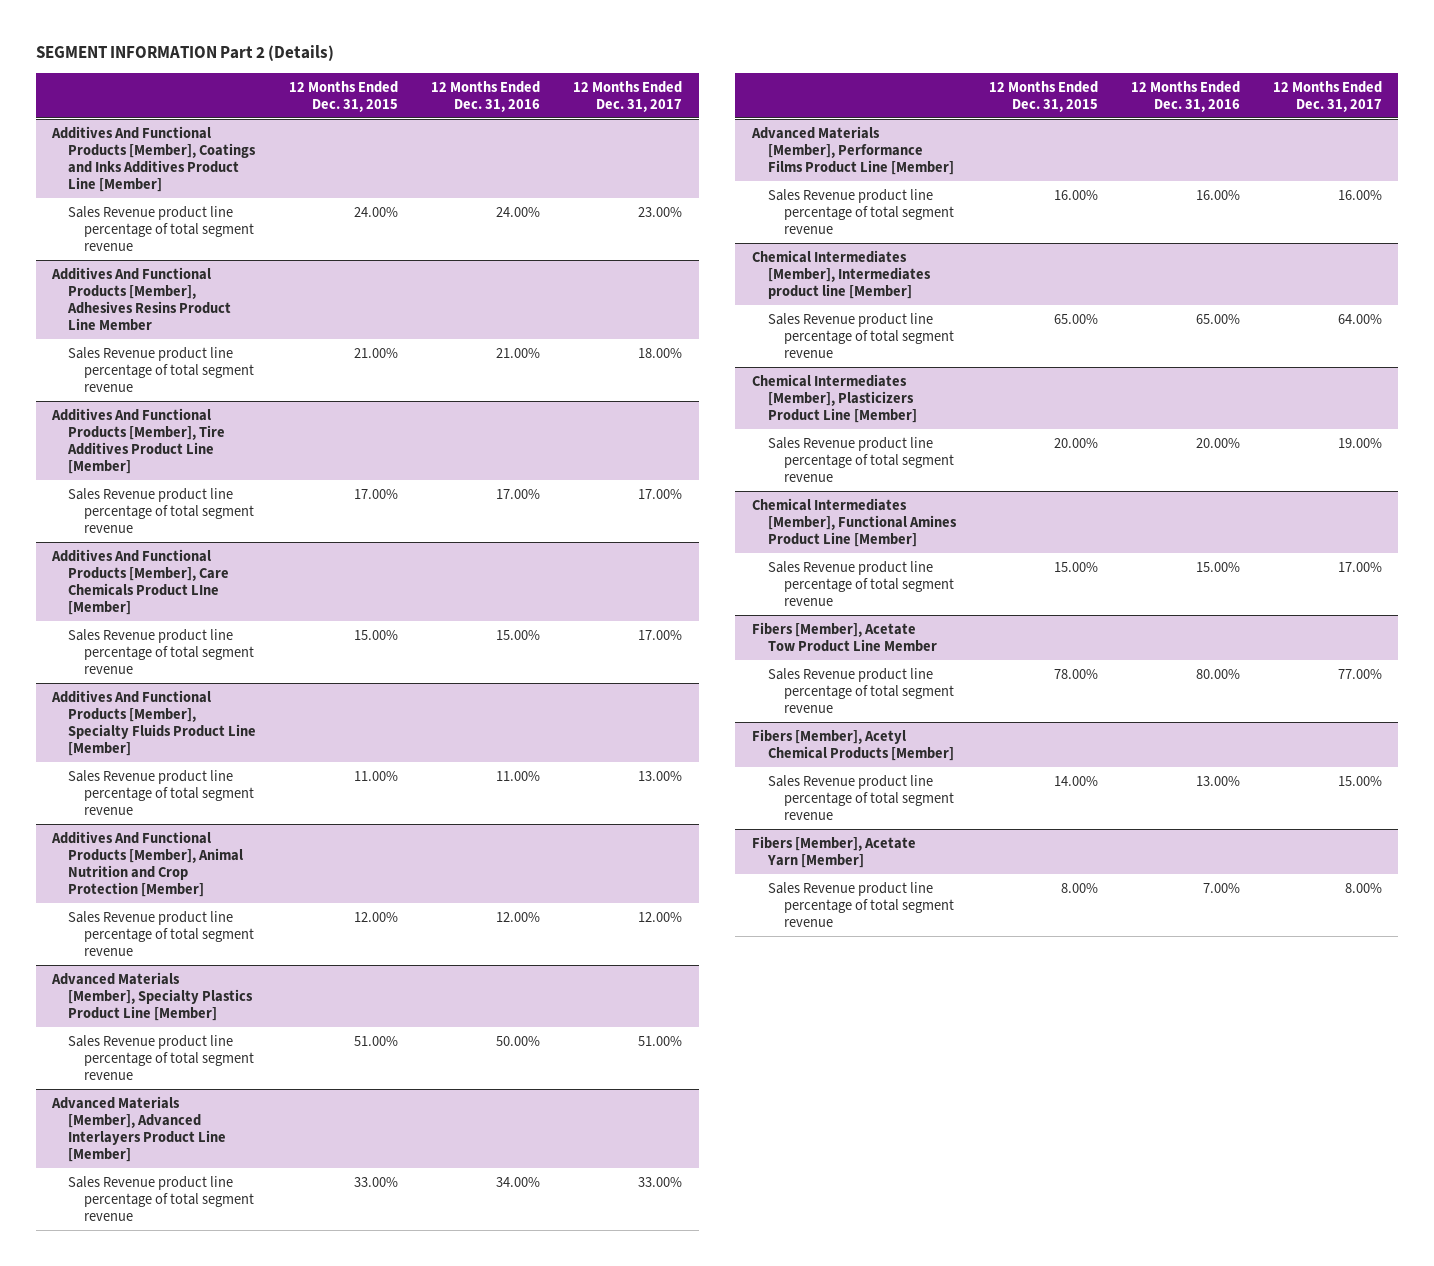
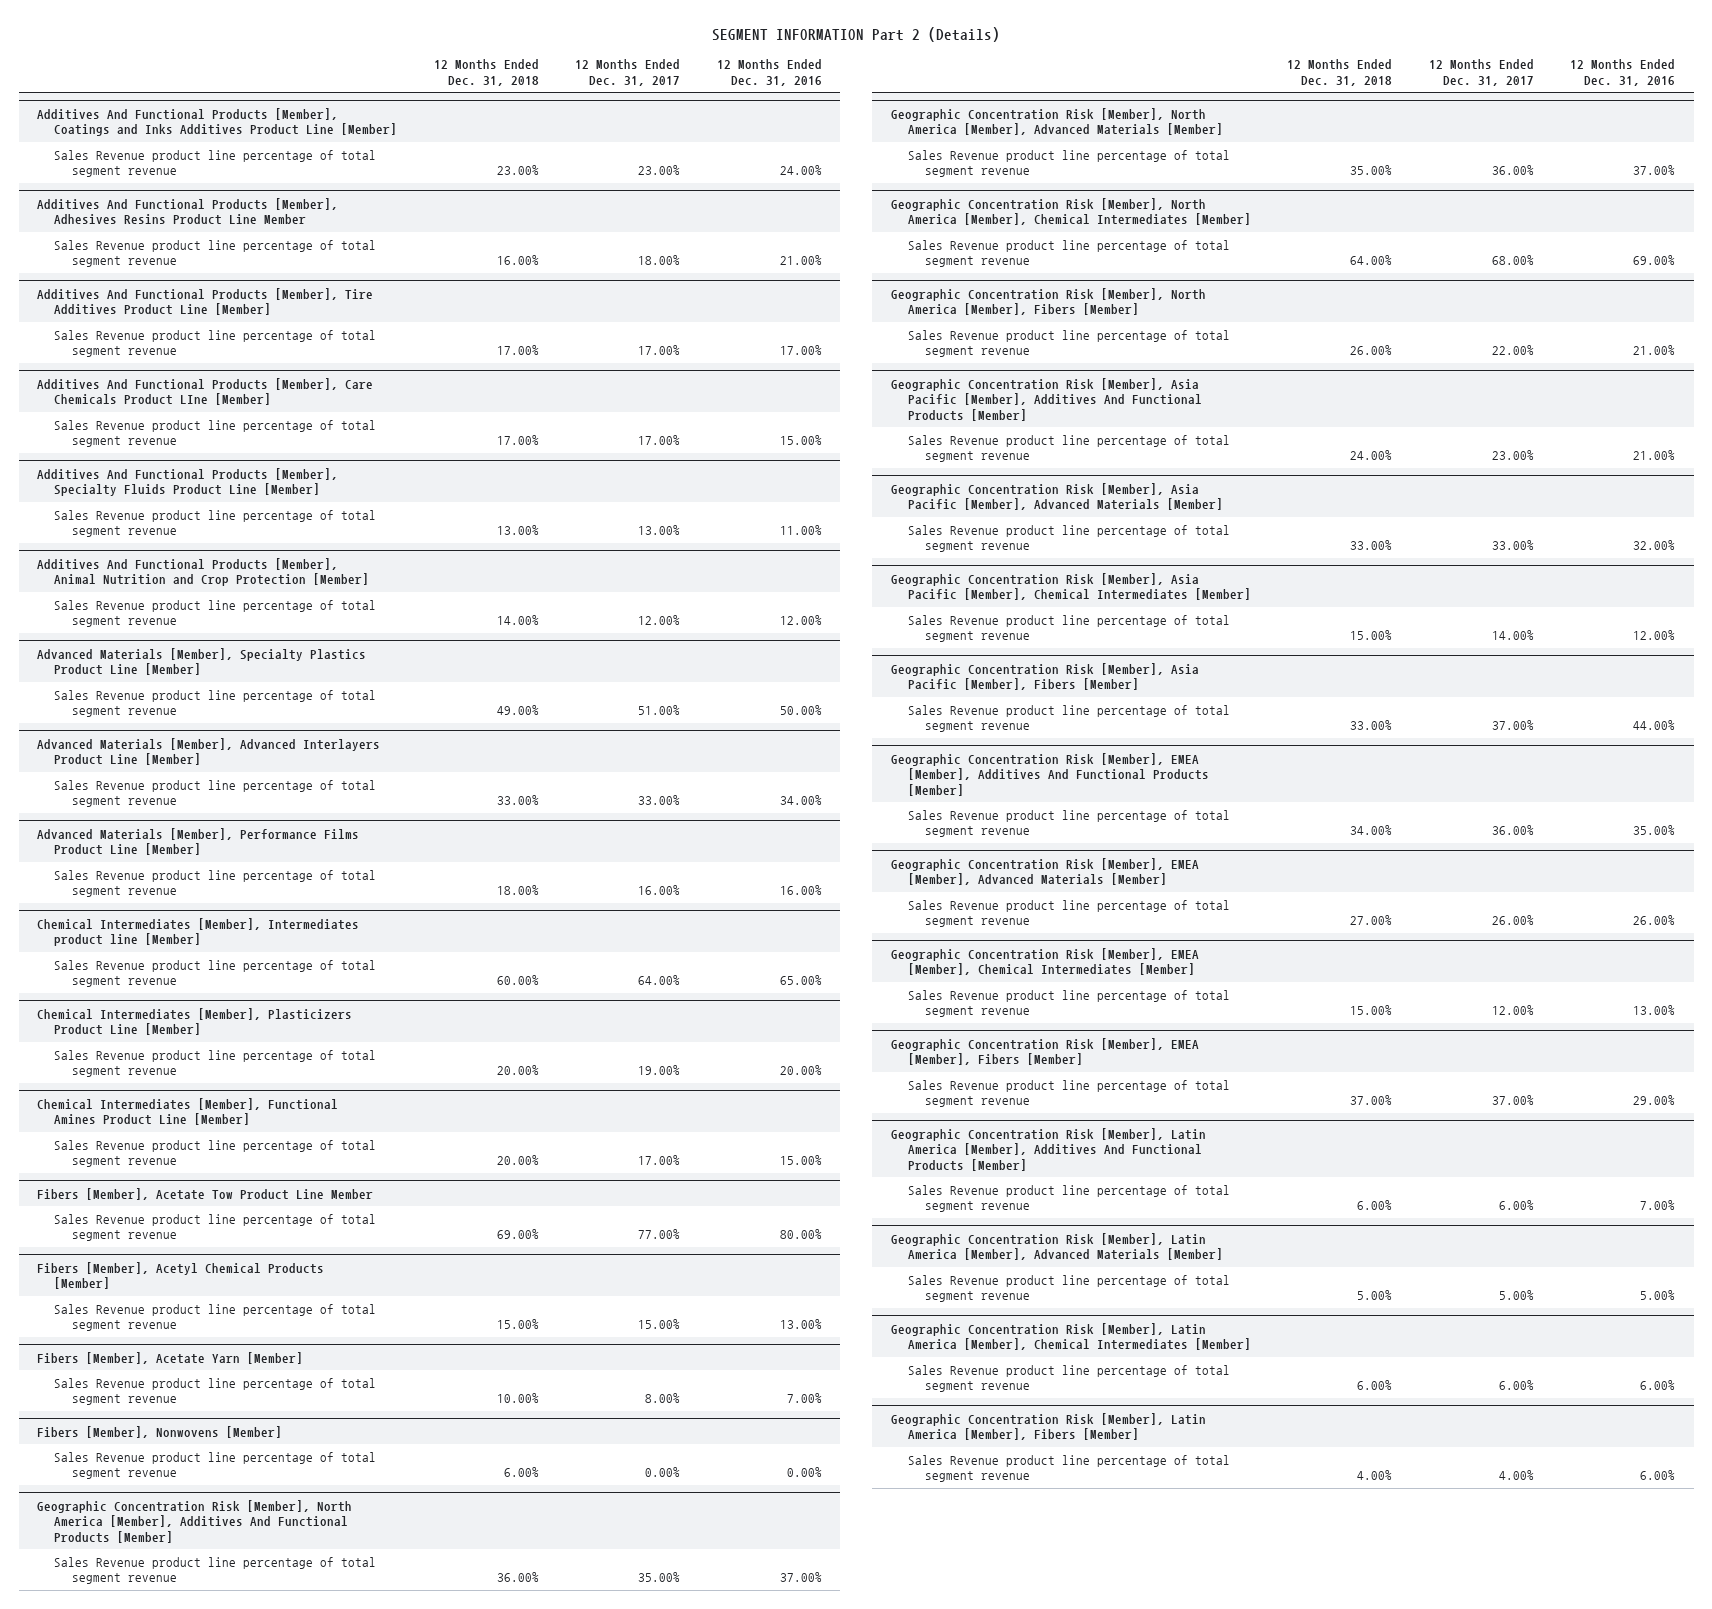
- | 12 Months Ended Dec. 31, 2015 | 12 Months Ended Dec. 31, 2016 | 12 Months Ended Dec. 31, 2017
+ | 12 Months Ended Dec. 31, 2018 | 12 Months Ended Dec. 31, 2017 | 12 Months Ended Dec. 31, 2016
+ Fibers [Member], Nonwovens [Member]
+ Sales Revenue product line percentage of total segment revenue | 6.00% | 0.00% | 0.00%
+ Geographic Concentration Risk [Member], North America [Member], Additives And Functional Products [Member]
+ Sales Revenue product line percentage of total segment revenue | 36.00% | 35.00% | 37.00%
+ Geographic Concentration Risk [Member], North America [Member], Advanced Materials [Member]
+ Sales Revenue product line percentage of total segment revenue | 35.00% | 36.00% | 37.00%
+ Geographic Concentration Risk [Member], North America [Member], Chemical Intermediates [Member]
+ Sales Revenue product line percentage of total segment revenue | 64.00% | 68.00% | 69.00%
+ Geographic Concentration Risk [Member], North America [Member], Fibers [Member]
+ Sales Revenue product line percentage of total segment revenue | 26.00% | 22.00% | 21.00%
+ Geographic Concentration Risk [Member], Asia Pacific [Member], Additives And Functional Products [Member]
+ Sales Revenue product line percentage of total segment revenue | 24.00% | 23.00% | 21.00%
+ Geographic Concentration Risk [Member], Asia Pacific [Member], Advanced Materials [Member]
+ Sales Revenue product line percentage of total segment revenue | 33.00% | 33.00% | 32.00%
+ Geographic Concentration Risk [Member], Asia Pacific [Member], Chemical Intermediates [Member]
+ Sales Revenue product line percentage of total segment revenue | 15.00% | 14.00% | 12.00%
+ Geographic Concentration Risk [Member], Asia Pacific [Member], Fibers [Member]
+ Sales Revenue product line percentage of total segment revenue | 33.00% | 37.00% | 44.00%
+ Geographic Concentration Risk [Member], EMEA [Member], Additives And Functional Products [Member]
+ Sales Revenue product line percentage of total segment revenue | 34.00% | 36.00% | 35.00%
+ Geographic Concentration Risk [Member], EMEA [Member], Advanced Materials [Member]
+ Sales Revenue product line percentage of total segment revenue | 27.00% | 26.00% | 26.00%
+ Geographic Concentration Risk [Member], EMEA [Member], Chemical Intermediates [Member]
+ Sales Revenue product line percentage of total segment revenue | 15.00% | 12.00% | 13.00%
+ Geographic Concentration Risk [Member], EMEA [Member], Fibers [Member]
+ Sales Revenue product line percentage of total segment revenue | 37.00% | 37.00% | 29.00%
+ Geographic Concentration Risk [Member], Latin America [Member], Additives And Functional Products [Member]
+ Sales Revenue product line percentage of total segment revenue | 6.00% | 6.00% | 7.00%
+ Geographic Concentration Risk [Member], Latin America [Member], Advanced Materials [Member]
+ Sales Revenue product line percentage of total segment revenue | 5.00% | 5.00% | 5.00%
+ Geographic Concentration Risk [Member], Latin America [Member], Chemical Intermediates [Member]
+ Sales Revenue product line percentage of total segment revenue | 6.00% | 6.00% | 6.00%
+ Geographic Concentration Risk [Member], Latin America [Member], Fibers [Member]
+ Sales Revenue product line percentage of total segment revenue | 4.00% | 4.00% | 6.00%

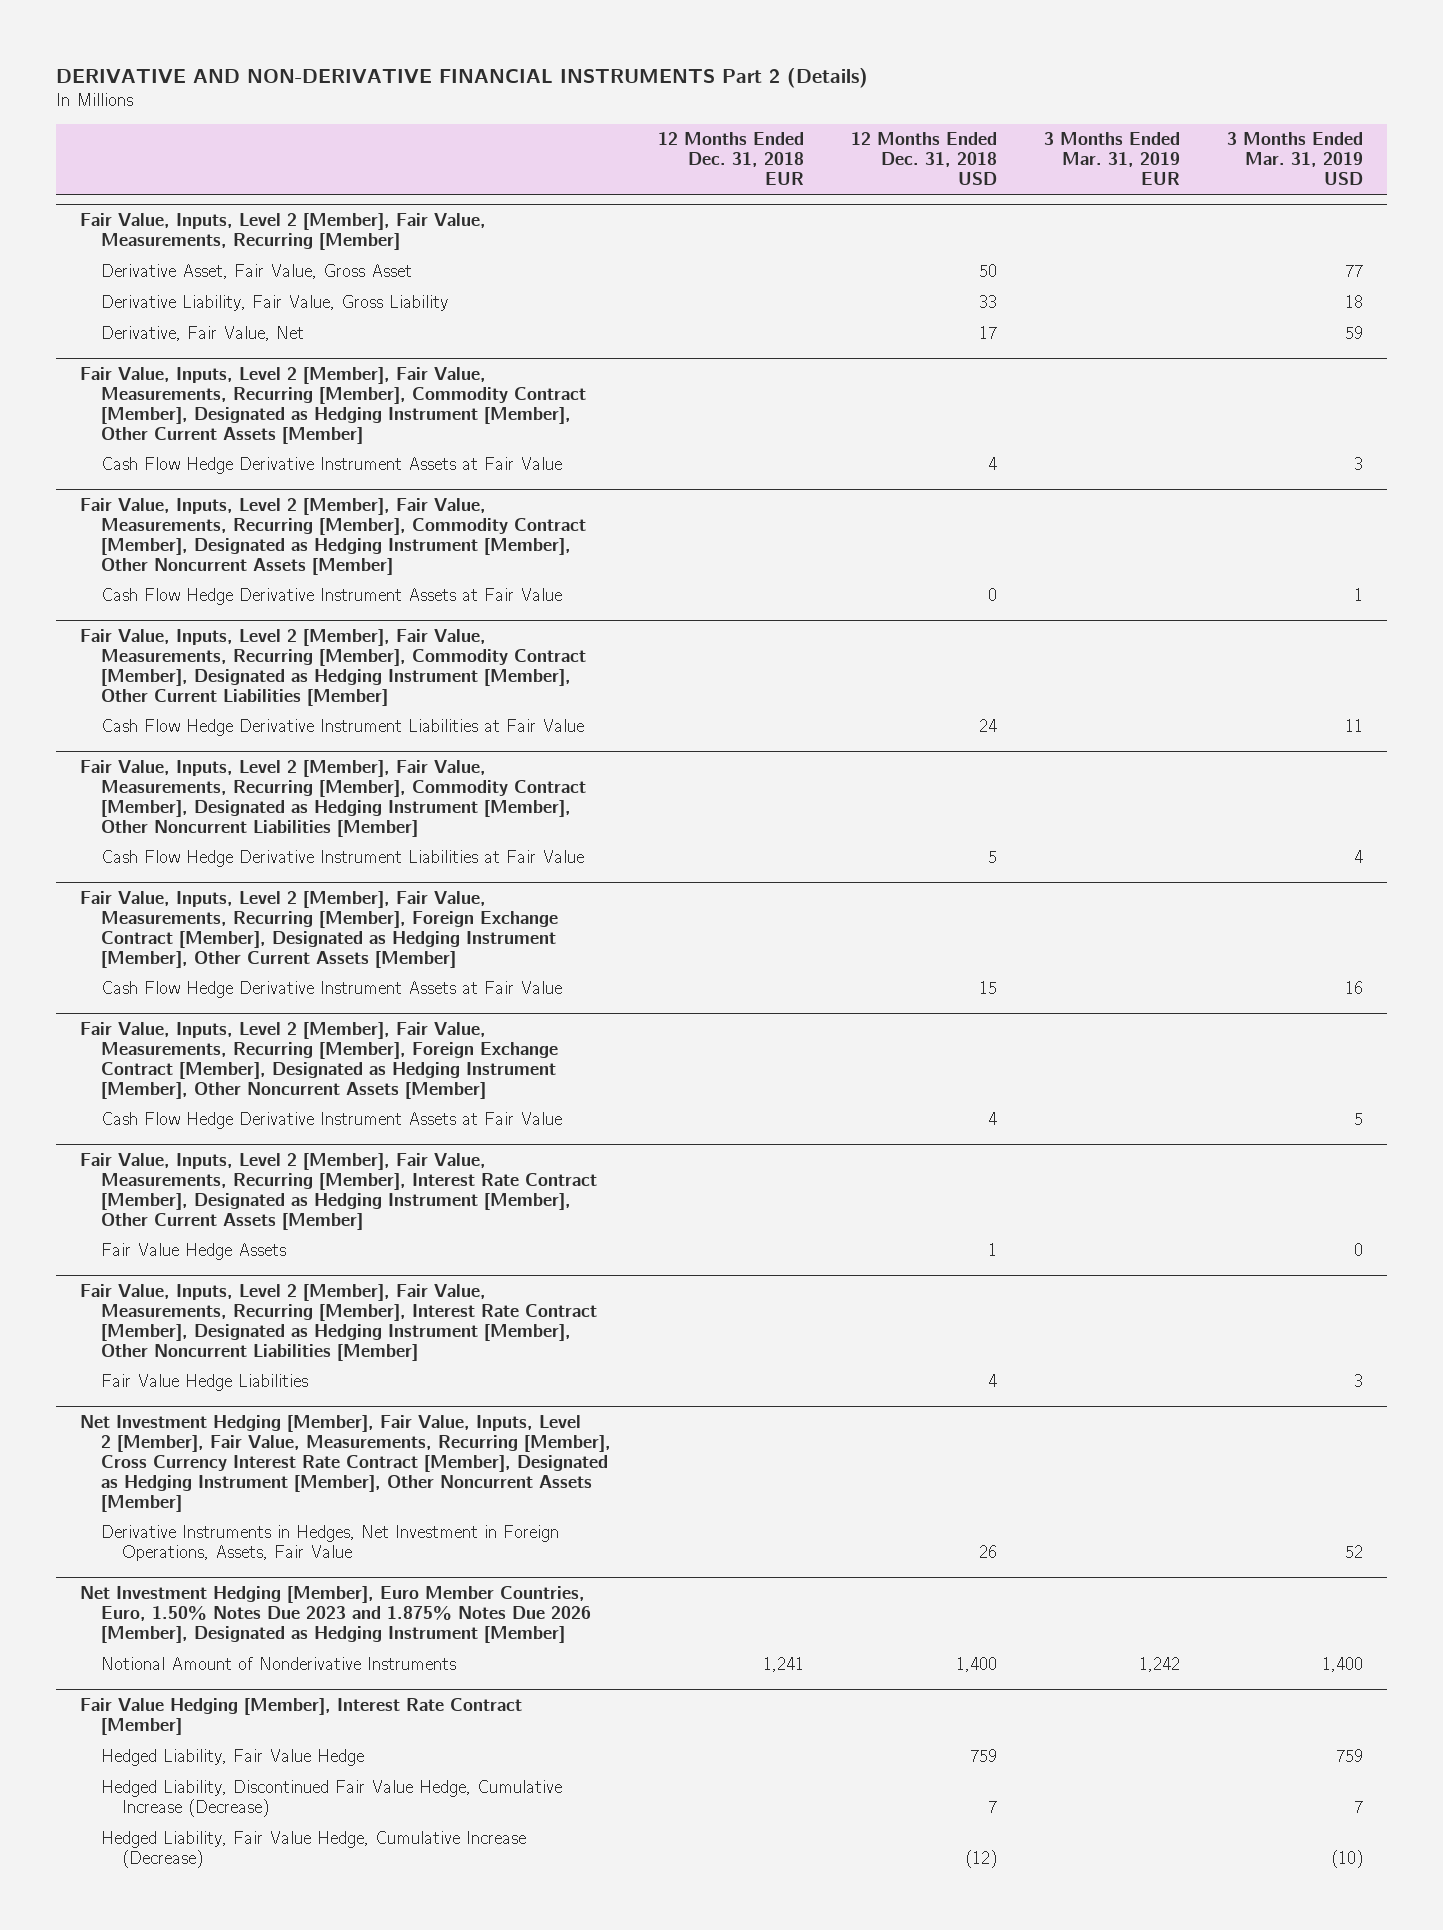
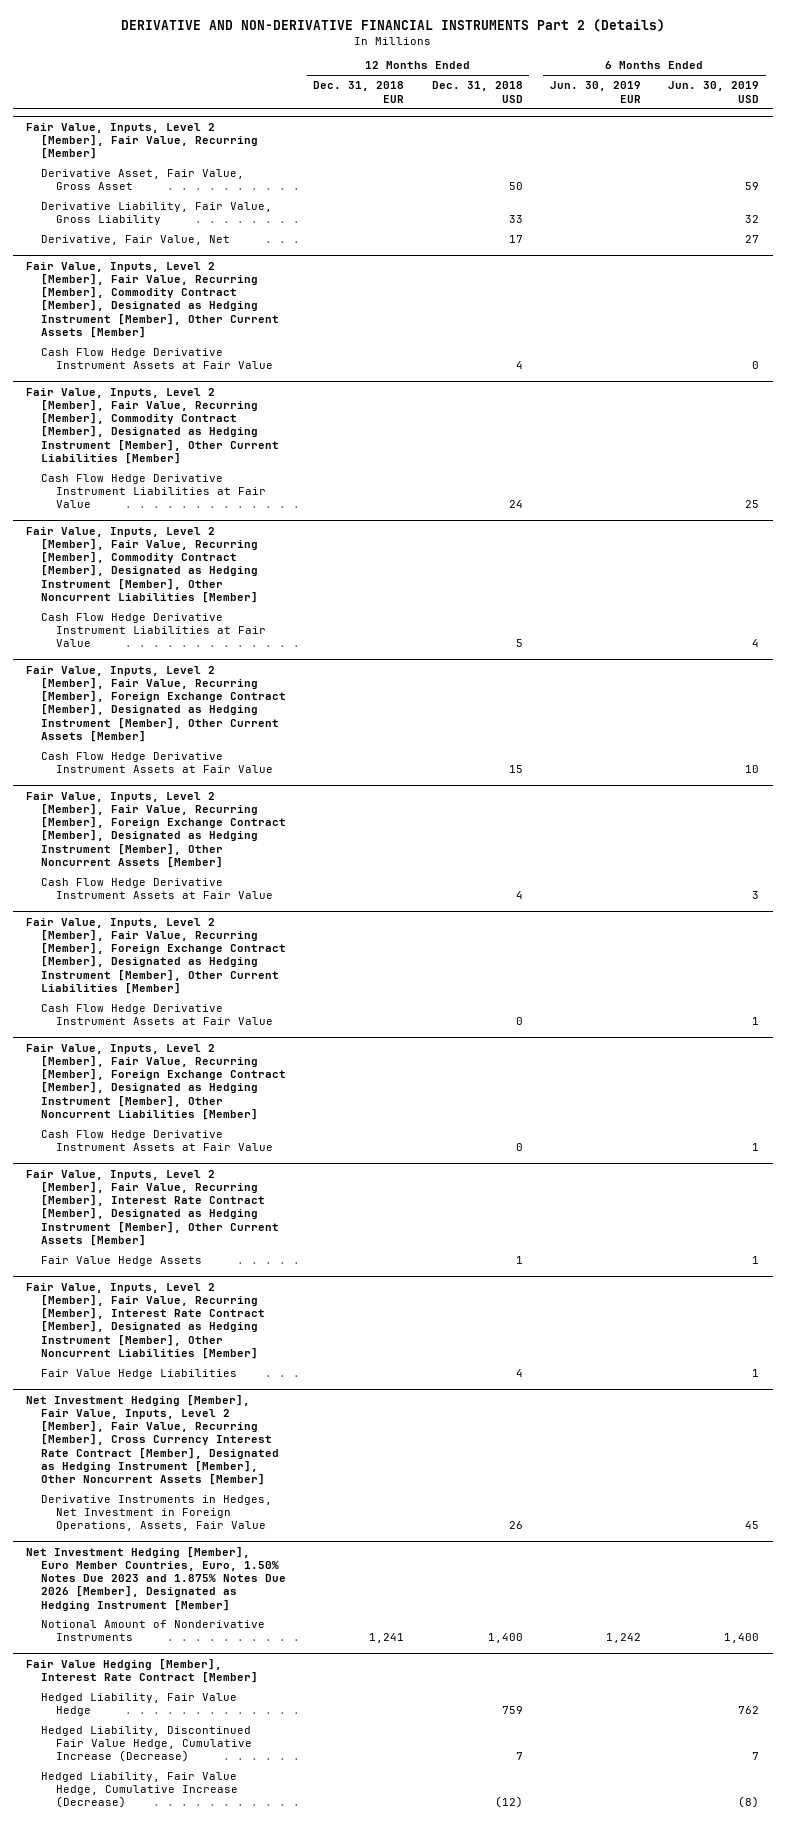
- | 12 Months Ended Dec. 31, 2018 EUR | 12 Months Ended Dec. 31, 2018 USD | 3 Months Ended Mar. 31, 2019 EUR | 3 Months Ended Mar. 31, 2019 USD
+ | 12 Months Ended Dec. 31, 2018 EUR | 12 Months Ended Dec. 31, 2018 USD | 6 Months Ended Jun. 30, 2019 EUR | 6 Months Ended Jun. 30, 2019 USD
- Fair Value, Inputs, Level 2 [Member], Fair Value, Measurements, Recurring [Member]
+ Fair Value, Inputs, Level 2 [Member], Fair Value, Recurring [Member]
- Fair Value, Inputs, Level 2 [Member], Fair Value, Measurements, Recurring [Member], Commodity Contract [Member], Designated as Hedging Instrument [Member], Other Current Assets [Member]
+ Fair Value, Inputs, Level 2 [Member], Fair Value, Recurring [Member], Commodity Contract [Member], Designated as Hedging Instrument [Member], Other Current Assets [Member]
- Fair Value, Inputs, Level 2 [Member], Fair Value, Measurements, Recurring [Member], Commodity Contract [Member], Designated as Hedging Instrument [Member], Other Noncurrent Assets [Member]
- Cash Flow Hedge Derivative Instrument Assets at Fair Value | | 0 | | 1
- Fair Value, Inputs, Level 2 [Member], Fair Value, Measurements, Recurring [Member], Commodity Contract [Member], Designated as Hedging Instrument [Member], Other Current Liabilities [Member]
+ Fair Value, Inputs, Level 2 [Member], Fair Value, Recurring [Member], Commodity Contract [Member], Designated as Hedging Instrument [Member], Other Current Liabilities [Member]
- Fair Value, Inputs, Level 2 [Member], Fair Value, Measurements, Recurring [Member], Commodity Contract [Member], Designated as Hedging Instrument [Member], Other Noncurrent Liabilities [Member]
+ Fair Value, Inputs, Level 2 [Member], Fair Value, Recurring [Member], Commodity Contract [Member], Designated as Hedging Instrument [Member], Other Noncurrent Liabilities [Member]
- Fair Value, Inputs, Level 2 [Member], Fair Value, Measurements, Recurring [Member], Foreign Exchange Contract [Member], Designated as Hedging Instrument [Member], Other Current Assets [Member]
+ Fair Value, Inputs, Level 2 [Member], Fair Value, Recurring [Member], Foreign Exchange Contract [Member], Designated as Hedging Instrument [Member], Other Current Assets [Member]
- Fair Value, Inputs, Level 2 [Member], Fair Value, Measurements, Recurring [Member], Foreign Exchange Contract [Member], Designated as Hedging Instrument [Member], Other Noncurrent Assets [Member]
+ Fair Value, Inputs, Level 2 [Member], Fair Value, Recurring [Member], Foreign Exchange Contract [Member], Designated as Hedging Instrument [Member], Other Noncurrent Assets [Member]
- Fair Value, Inputs, Level 2 [Member], Fair Value, Measurements, Recurring [Member], Interest Rate Contract [Member], Designated as Hedging Instrument [Member], Other Current Assets [Member]
+ Fair Value, Inputs, Level 2 [Member], Fair Value, Recurring [Member], Foreign Exchange Contract [Member], Designated as Hedging Instrument [Member], Other Current Liabilities [Member]
+ Cash Flow Hedge Derivative Instrument Assets at Fair Value | | 0 | | 1
+ Fair Value, Inputs, Level 2 [Member], Fair Value, Recurring [Member], Foreign Exchange Contract [Member], Designated as Hedging Instrument [Member], Other Noncurrent Liabilities [Member]
+ Cash Flow Hedge Derivative Instrument Assets at Fair Value | | 0 | | 1
+ Fair Value, Inputs, Level 2 [Member], Fair Value, Recurring [Member], Interest Rate Contract [Member], Designated as Hedging Instrument [Member], Other Current Assets [Member]
- Fair Value, Inputs, Level 2 [Member], Fair Value, Measurements, Recurring [Member], Interest Rate Contract [Member], Designated as Hedging Instrument [Member], Other Noncurrent Liabilities [Member]
+ Fair Value, Inputs, Level 2 [Member], Fair Value, Recurring [Member], Interest Rate Contract [Member], Designated as Hedging Instrument [Member], Other Noncurrent Liabilities [Member]
- Net Investment Hedging [Member], Fair Value, Inputs, Level 2 [Member], Fair Value, Measurements, Recurring [Member], Cross Currency Interest Rate Contract [Member], Designated as Hedging Instrument [Member], Other Noncurrent Assets [Member]
+ Net Investment Hedging [Member], Fair Value, Inputs, Level 2 [Member], Fair Value, Recurring [Member], Cross Currency Interest Rate Contract [Member], Designated as Hedging Instrument [Member], Other Noncurrent Assets [Member]

